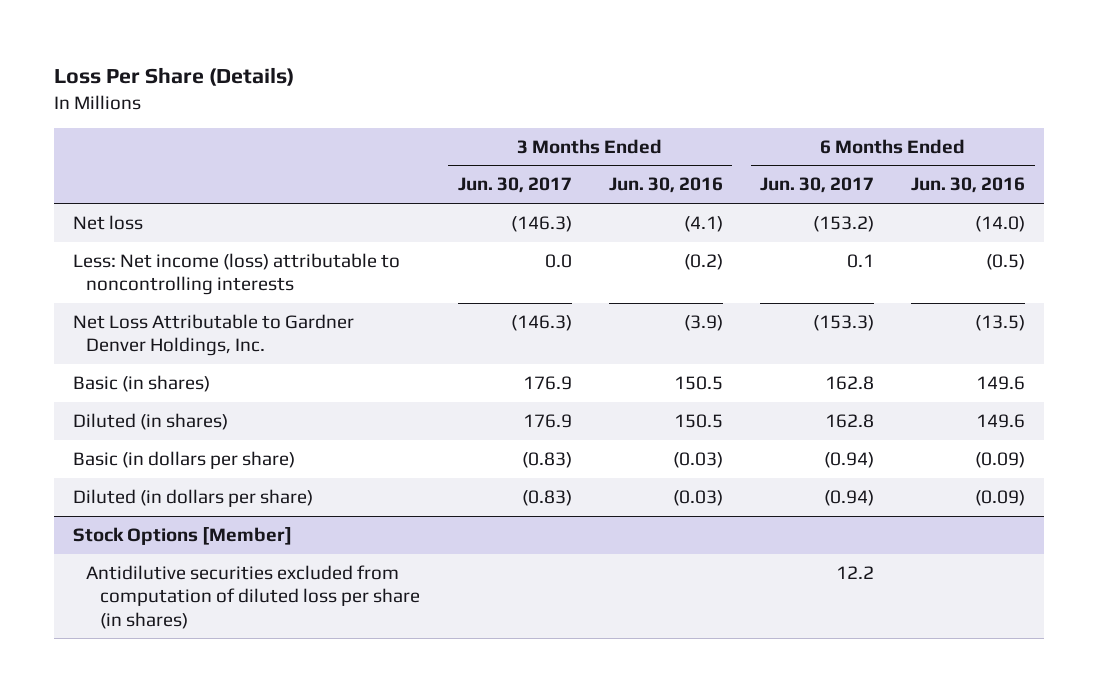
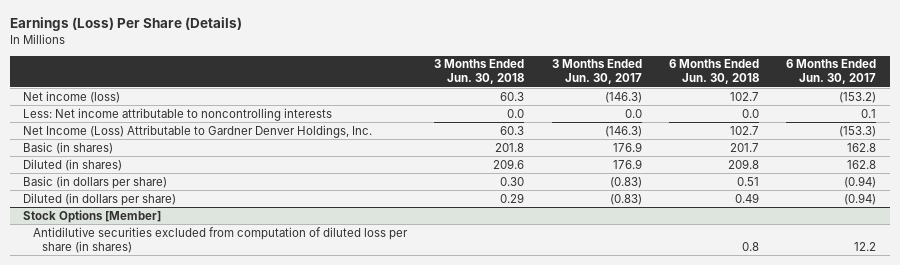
- Loss Per Share (Details)
+ Earnings (Loss) Per Share (Details)
- | 3 Months Ended Jun. 30, 2017 | 3 Months Ended Jun. 30, 2016 | 6 Months Ended Jun. 30, 2017 | 6 Months Ended Jun. 30, 2016
+ | 3 Months Ended Jun. 30, 2018 | 3 Months Ended Jun. 30, 2017 | 6 Months Ended Jun. 30, 2018 | 6 Months Ended Jun. 30, 2017
- Net loss | (146.3) | (4.1) | (153.2) | (14.0)
- Less: Net income (loss) attributable to noncontrolling interests | 0.0 | (0.2) | 0.1 | (0.5)
- Net Loss Attributable to Gardner Denver Holdings, Inc. | (146.3) | (3.9) | (153.3) | (13.5)
+ Net income (loss) | 60.3 | (146.3) | 102.7 | (153.2)
+ Less: Net income attributable to noncontrolling interests | 0.0 | 0.0 | 0.0 | 0.1
+ Net Income (Loss) Attributable to Gardner Denver Holdings, Inc. | 60.3 | (146.3) | 102.7 | (153.3)

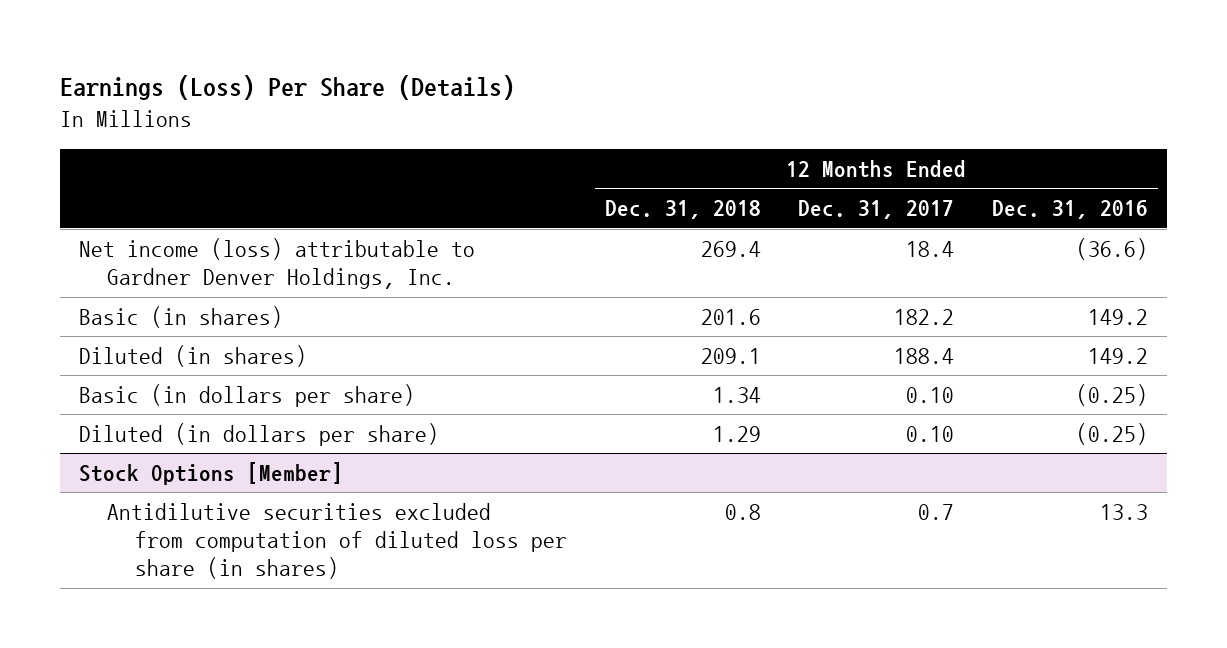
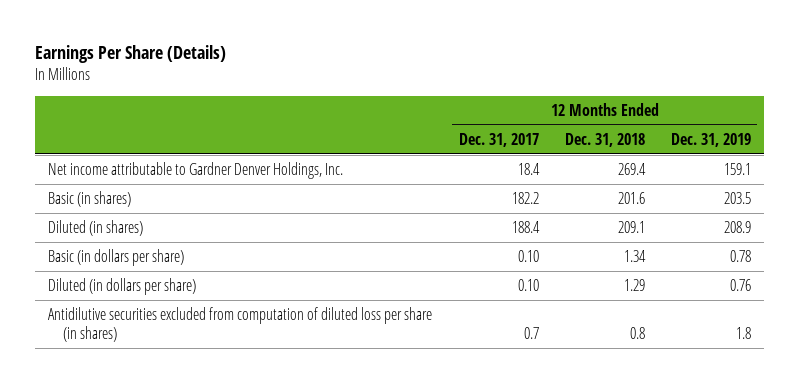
- Earnings (Loss) Per Share (Details)
+ Earnings Per Share (Details)
- | 12 Months Ended Dec. 31, 2018 | 12 Months Ended Dec. 31, 2017 | 12 Months Ended Dec. 31, 2016
+ | 12 Months Ended Dec. 31, 2017 | 12 Months Ended Dec. 31, 2018 | 12 Months Ended Dec. 31, 2019
- Net income (loss) attributable to Gardner Denver Holdings, Inc. | 269.4 | 18.4 | (36.6)
+ Net income attributable to Gardner Denver Holdings, Inc. | 18.4 | 269.4 | 159.1
- Stock Options [Member]

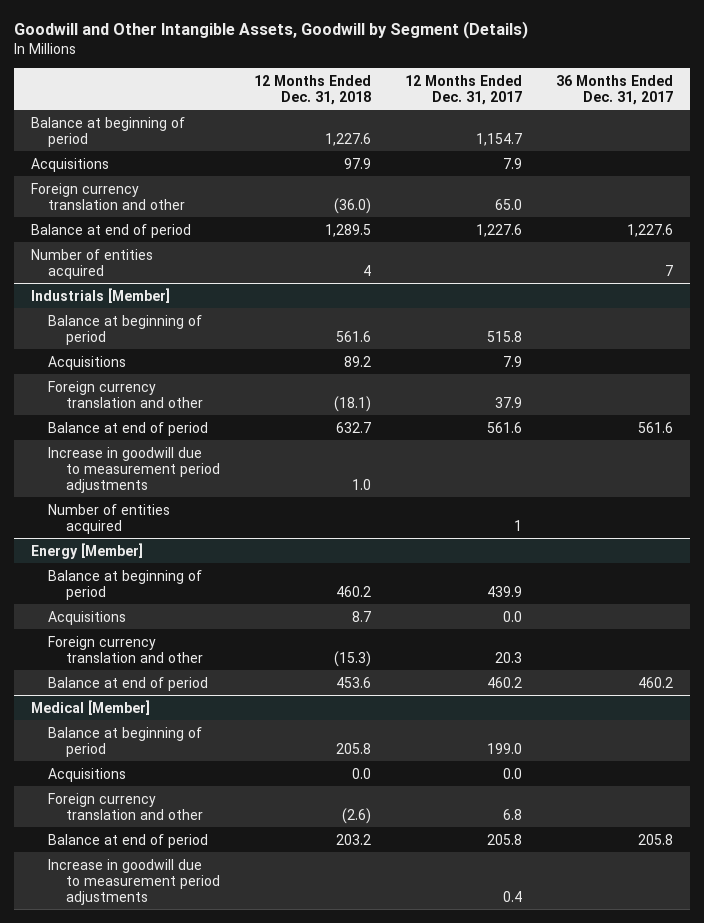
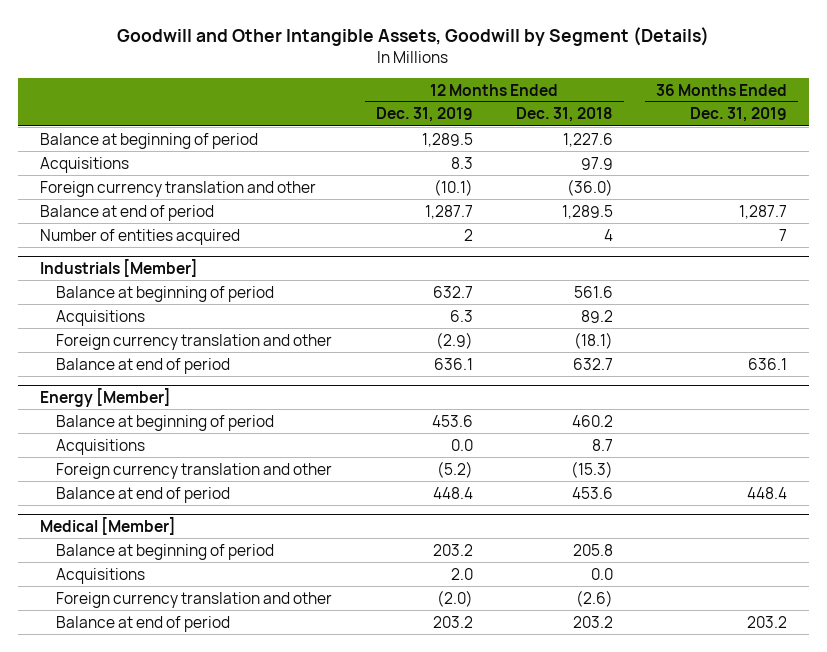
- | 12 Months Ended Dec. 31, 2018 | 12 Months Ended Dec. 31, 2017 | 36 Months Ended Dec. 31, 2017
+ | 12 Months Ended Dec. 31, 2019 | 12 Months Ended Dec. 31, 2018 | 36 Months Ended Dec. 31, 2019
@ Industrials [Member]
- Increase in goodwill due to measurement period adjustments | 1.0 | |
- Number of entities acquired | | 1 |
@ Medical [Member]
- Increase in goodwill due to measurement period adjustments | | 0.4 |

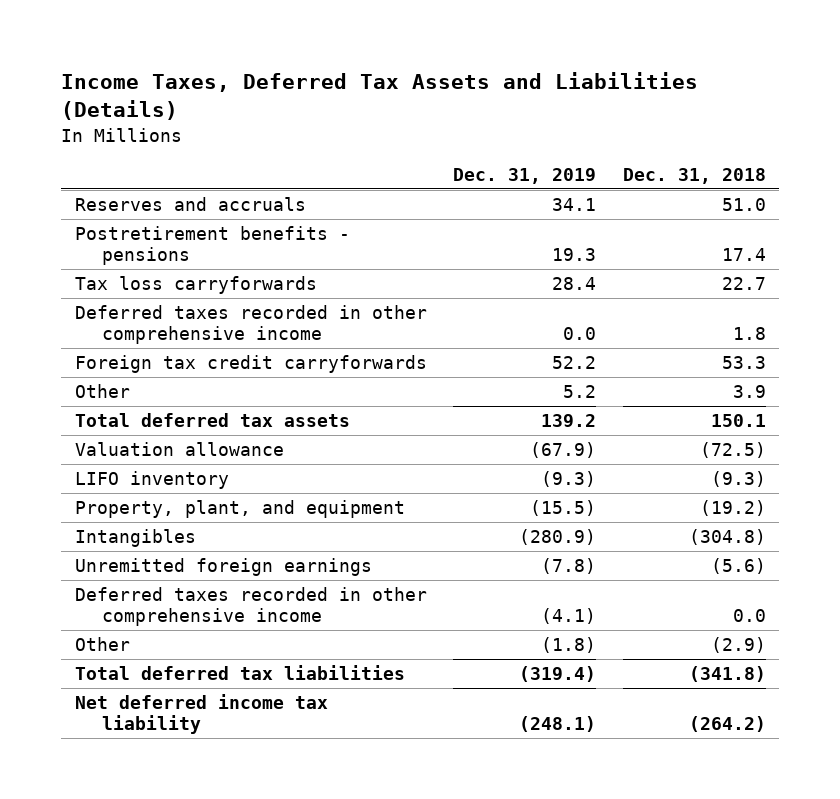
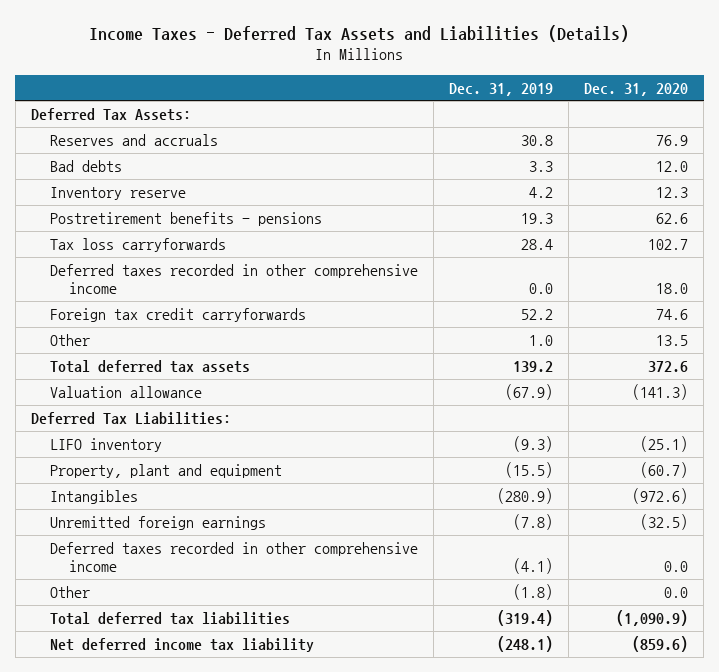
- Income Taxes, Deferred Tax Assets and Liabilities (Details)
+ Income Taxes - Deferred Tax Assets and Liabilities (Details)
- | Dec. 31, 2019 | Dec. 31, 2018
+ | Dec. 31, 2019 | Dec. 31, 2020
- Reserves and accruals | 34.1 | 51.0
+ Deferred Tax Assets:
+ Reserves and accruals | 30.8 | 76.9
+ Bad debts | 3.3 | 12.0
+ Inventory reserve | 4.2 | 12.3
- Other | 5.2 | 3.9
+ Other | 1.0 | 13.5
+ Deferred Tax Liabilities:
- Property, plant, and equipment | (15.5) | (19.2)
+ Property, plant and equipment | (15.5) | (60.7)

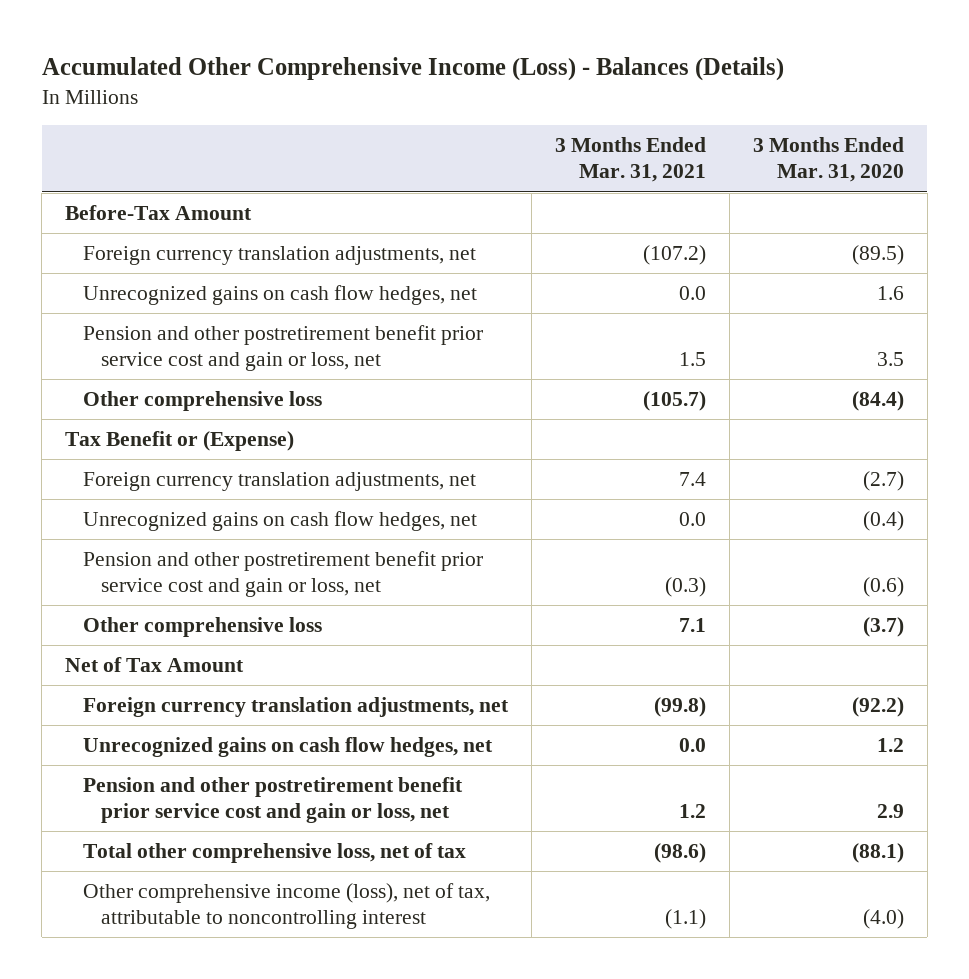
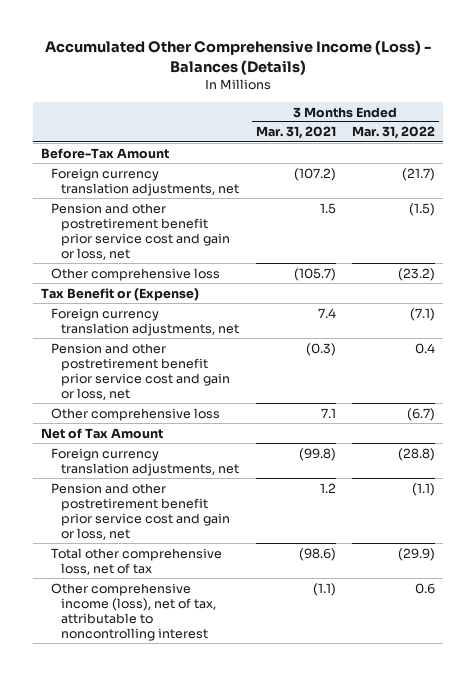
- | 3 Months Ended Mar. 31, 2021 | 3 Months Ended Mar. 31, 2020
+ | 3 Months Ended Mar. 31, 2021 | 3 Months Ended Mar. 31, 2022
- Unrecognized gains on cash flow hedges, net | 0.0 | 1.6
- Unrecognized gains on cash flow hedges, net | 0.0 | (0.4)
- Unrecognized gains on cash flow hedges, net | 0.0 | 1.2

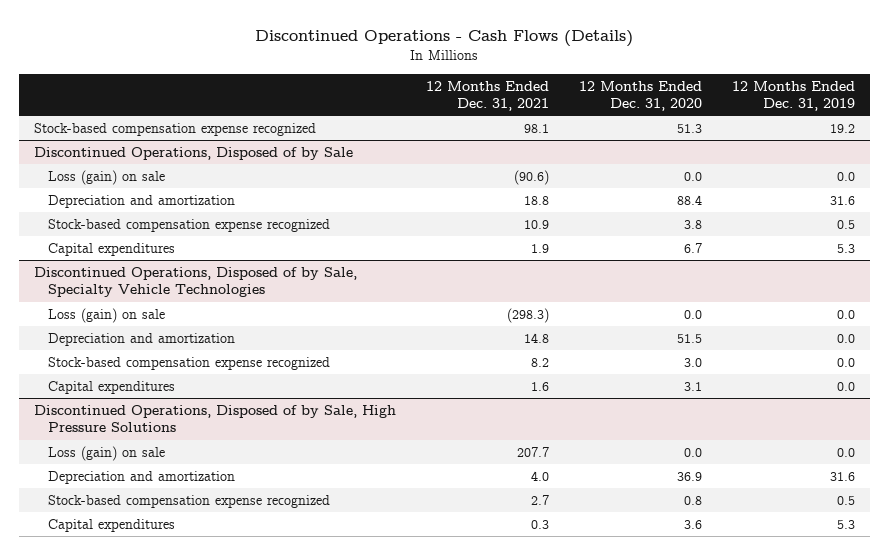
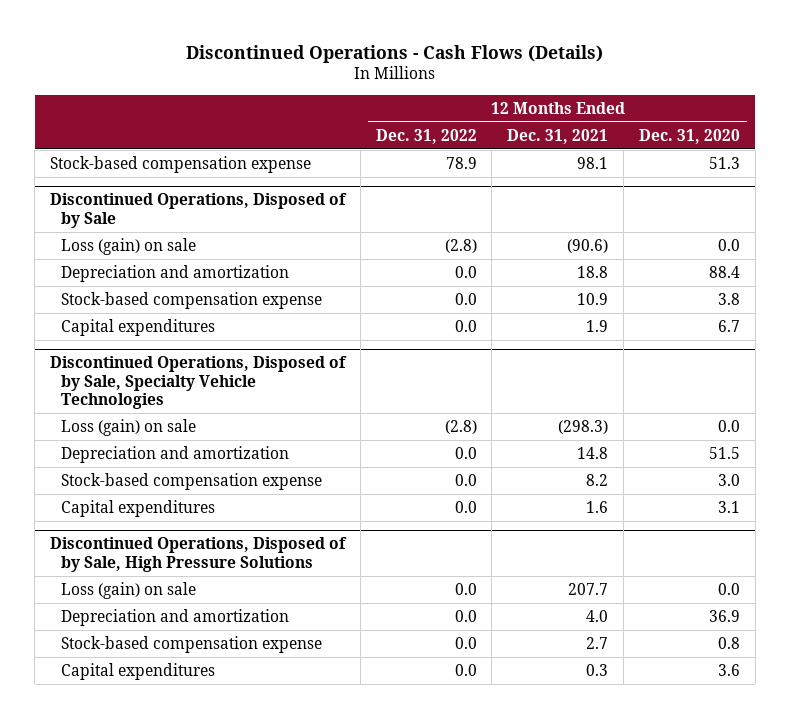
- | 12 Months Ended Dec. 31, 2021 | 12 Months Ended Dec. 31, 2020 | 12 Months Ended Dec. 31, 2019
+ | 12 Months Ended Dec. 31, 2022 | 12 Months Ended Dec. 31, 2021 | 12 Months Ended Dec. 31, 2020
- Stock-based compensation expense recognized | 98.1 | 51.3 | 19.2
+ Stock-based compensation expense | 78.9 | 98.1 | 51.3
@ Discontinued Operations, Disposed of by Sale
- Stock-based compensation expense recognized | 10.9 | 3.8 | 0.5
+ Stock-based compensation expense | 0.0 | 10.9 | 3.8
@ Discontinued Operations, Disposed of by Sale, Specialty Vehicle Technologies
- Stock-based compensation expense recognized | 8.2 | 3.0 | 0.0
+ Stock-based compensation expense | 0.0 | 8.2 | 3.0
@ Discontinued Operations, Disposed of by Sale, High Pressure Solutions
- Stock-based compensation expense recognized | 2.7 | 0.8 | 0.5
+ Stock-based compensation expense | 0.0 | 2.7 | 0.8

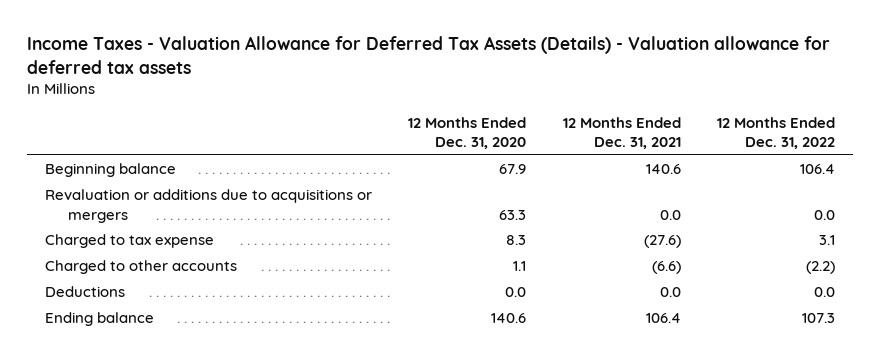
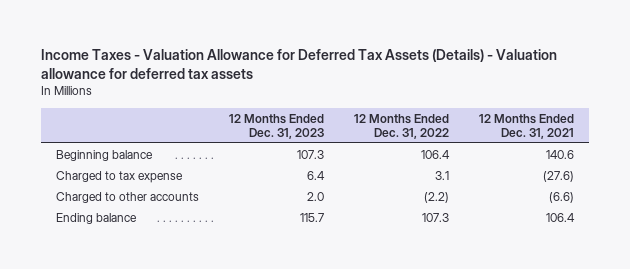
- | 12 Months Ended Dec. 31, 2020 | 12 Months Ended Dec. 31, 2021 | 12 Months Ended Dec. 31, 2022
+ | 12 Months Ended Dec. 31, 2023 | 12 Months Ended Dec. 31, 2022 | 12 Months Ended Dec. 31, 2021
- Revaluation or additions due to acquisitions or mergers | 63.3 | 0.0 | 0.0
- Deductions | 0.0 | 0.0 | 0.0

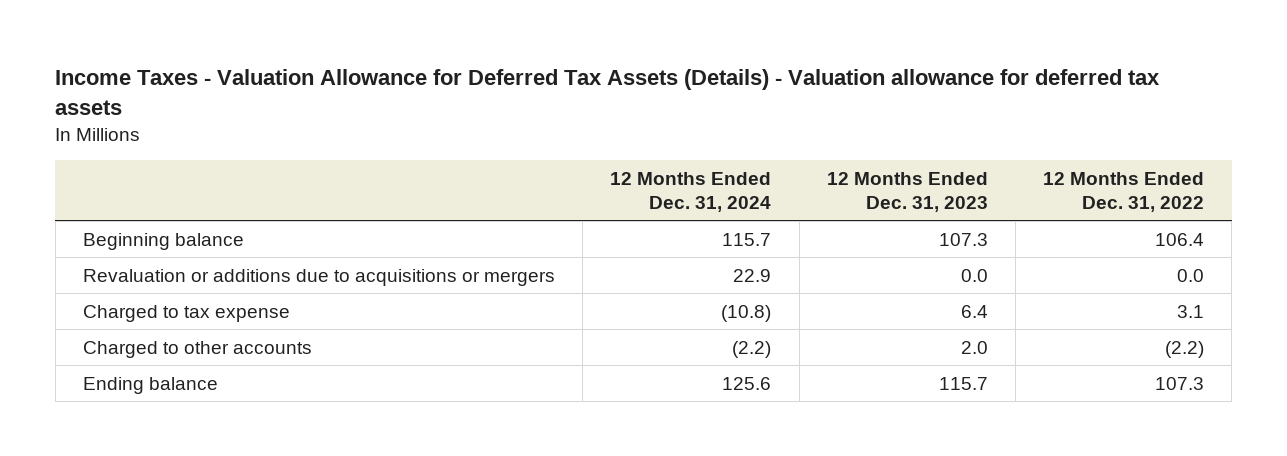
- | 12 Months Ended Dec. 31, 2023 | 12 Months Ended Dec. 31, 2022 | 12 Months Ended Dec. 31, 2021
+ | 12 Months Ended Dec. 31, 2024 | 12 Months Ended Dec. 31, 2023 | 12 Months Ended Dec. 31, 2022
+ Revaluation or additions due to acquisitions or mergers | 22.9 | 0.0 | 0.0

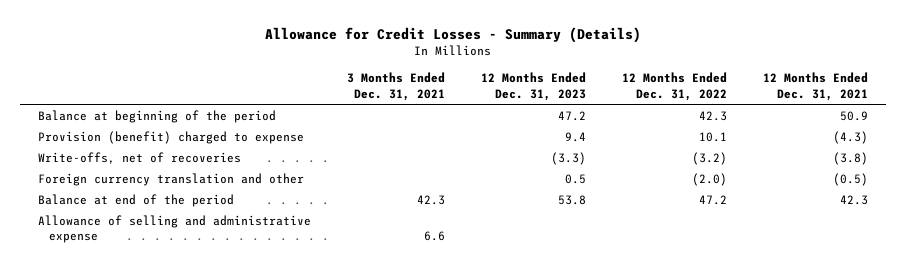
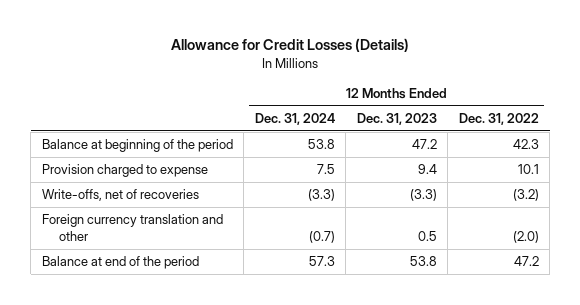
- Allowance for Credit Losses - Summary (Details)
+ Allowance for Credit Losses (Details)
- | 3 Months Ended Dec. 31, 2021 | 12 Months Ended Dec. 31, 2023 | 12 Months Ended Dec. 31, 2022 | 12 Months Ended Dec. 31, 2021
+ | 12 Months Ended Dec. 31, 2024 | 12 Months Ended Dec. 31, 2023 | 12 Months Ended Dec. 31, 2022
- Provision (benefit) charged to expense | | 9.4 | 10.1 | (4.3)
+ Provision charged to expense | 7.5 | 9.4 | 10.1
- Allowance of selling and administrative expense | 6.6 | | |

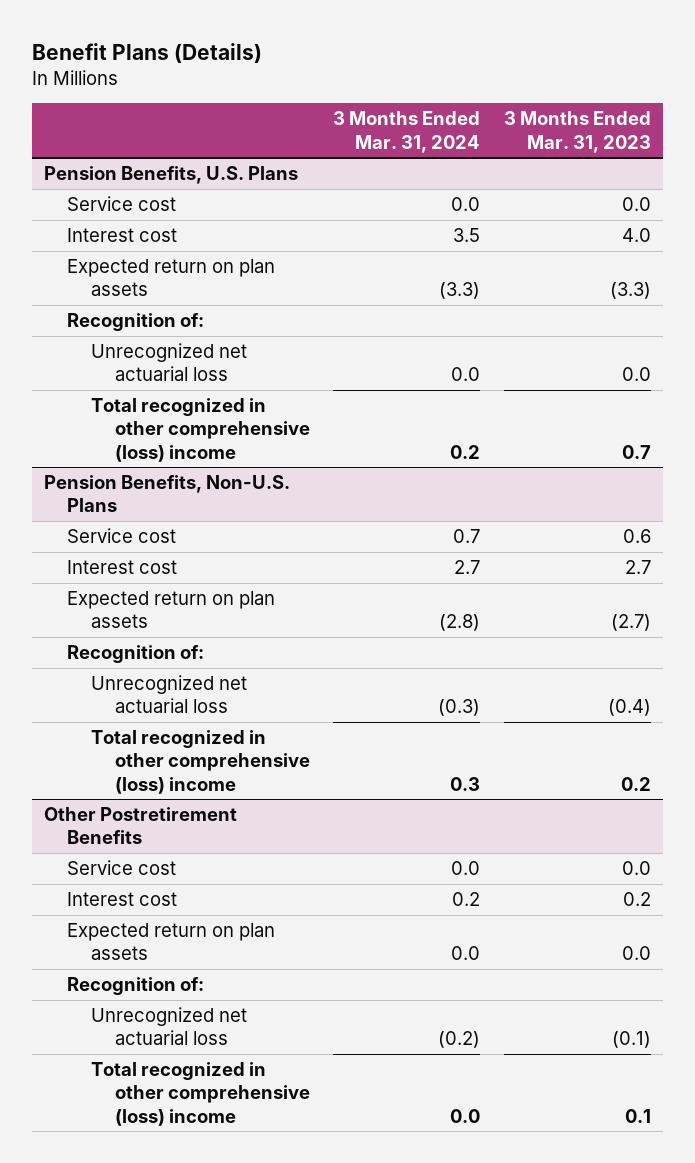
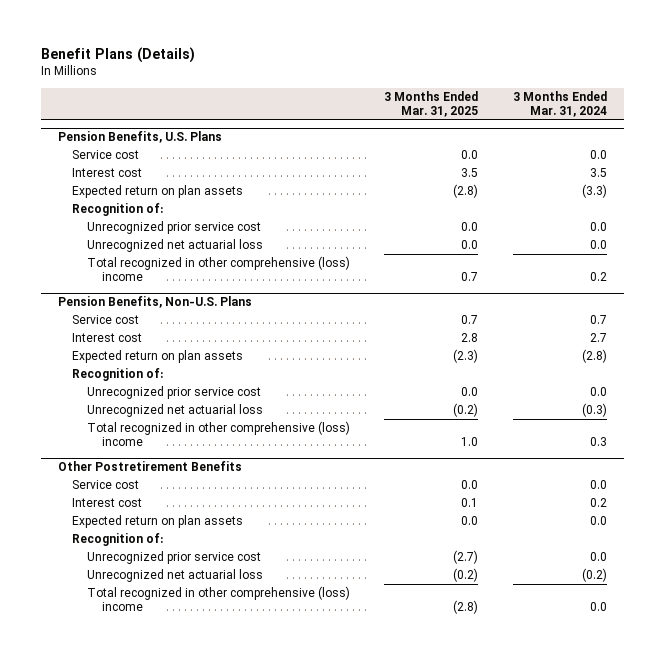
- | 3 Months Ended Mar. 31, 2024 | 3 Months Ended Mar. 31, 2023
+ | 3 Months Ended Mar. 31, 2025 | 3 Months Ended Mar. 31, 2024
@ Pension Benefits, U.S. Plans
+ Unrecognized prior service cost | 0.0 | 0.0
@ Pension Benefits, Non-U.S. Plans
+ Unrecognized prior service cost | 0.0 | 0.0
@ Other Postretirement Benefits
+ Unrecognized prior service cost | (2.7) | 0.0

